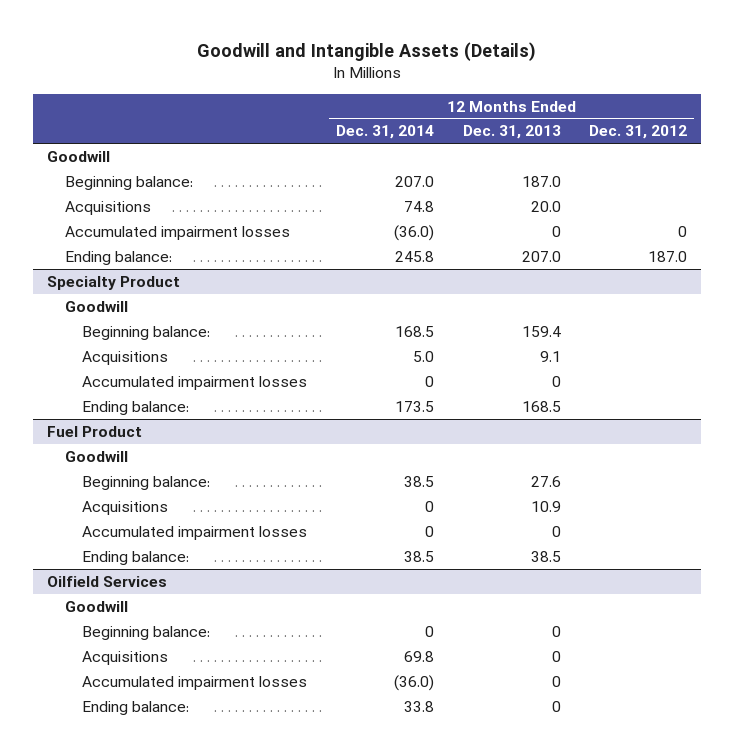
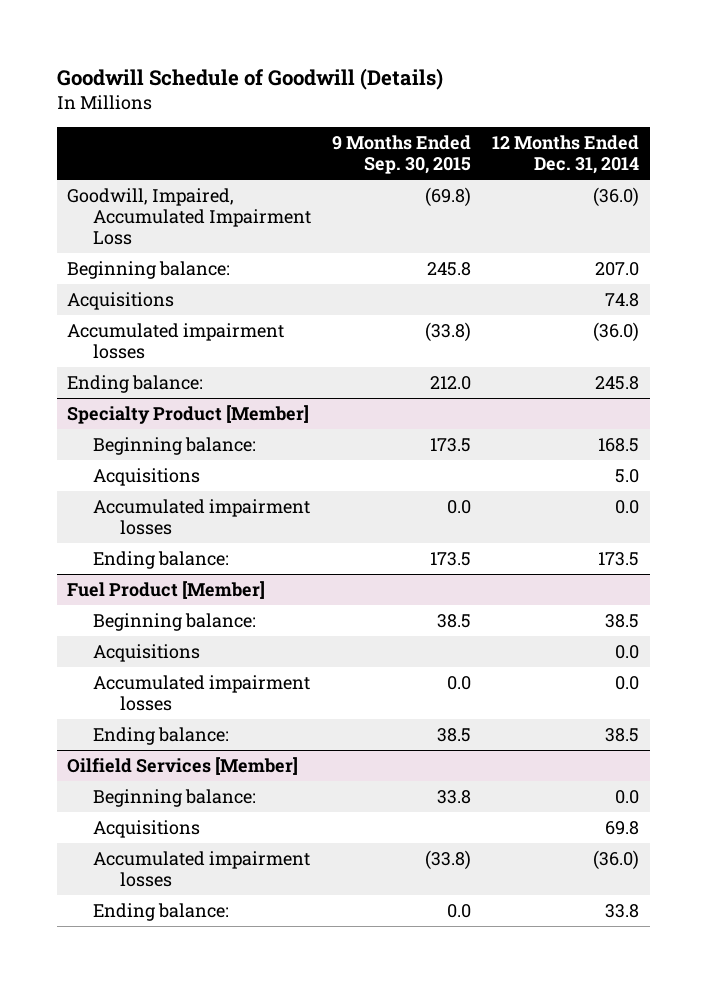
- Goodwill and Intangible Assets (Details)
+ Goodwill Schedule of Goodwill (Details)
- | 12 Months Ended Dec. 31, 2014 | 12 Months Ended Dec. 31, 2013 | 12 Months Ended Dec. 31, 2012
+ | 9 Months Ended Sep. 30, 2015 | 12 Months Ended Dec. 31, 2014
- Goodwill
+ Goodwill, Impaired, Accumulated Impairment Loss | (69.8) | (36.0)
- Specialty Product
- Goodwill
+ Specialty Product [Member]
- Accumulated impairment losses | 0 | 0 |
+ Accumulated impairment losses | 0.0 | 0.0
- Fuel Product
- Goodwill
+ Fuel Product [Member]
- Acquisitions | 0 | 10.9 |
- Accumulated impairment losses | 0 | 0 |
+ Acquisitions | | 0.0
+ Accumulated impairment losses | 0.0 | 0.0
- Oilfield Services
- Goodwill
- Beginning balance: | 0 | 0 |
+ Oilfield Services [Member]
+ Beginning balance: | 33.8 | 0.0

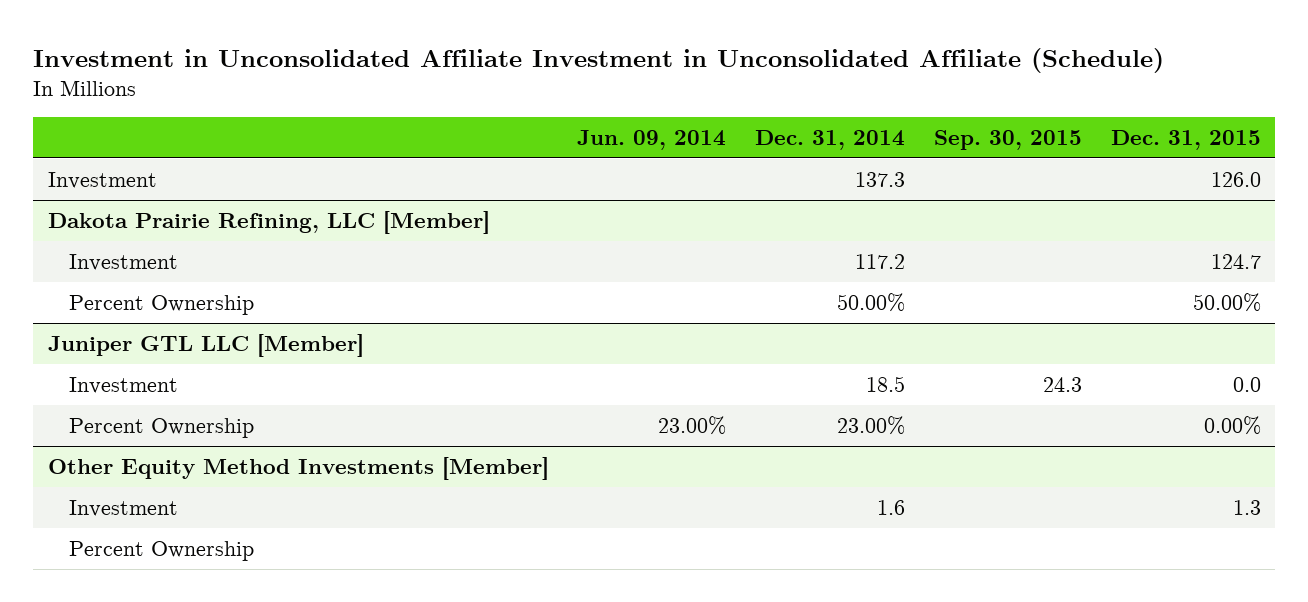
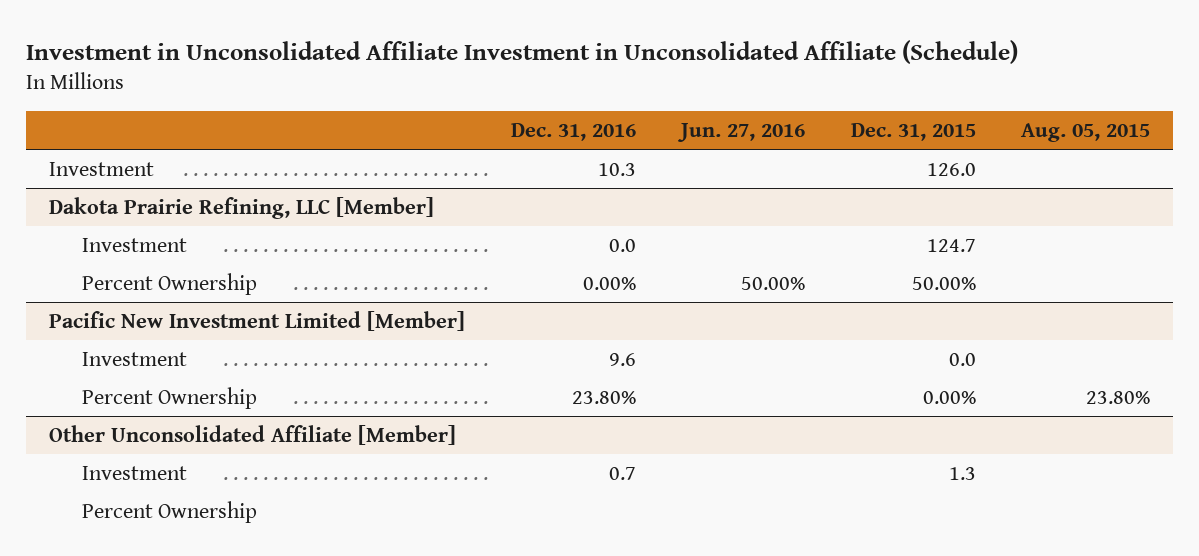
- | Jun. 09, 2014 | Dec. 31, 2014 | Sep. 30, 2015 | Dec. 31, 2015
+ | Dec. 31, 2016 | Jun. 27, 2016 | Dec. 31, 2015 | Aug. 05, 2015
- Juniper GTL LLC [Member]
+ Pacific New Investment Limited [Member]
- Other Equity Method Investments [Member]
+ Other Unconsolidated Affiliate [Member]

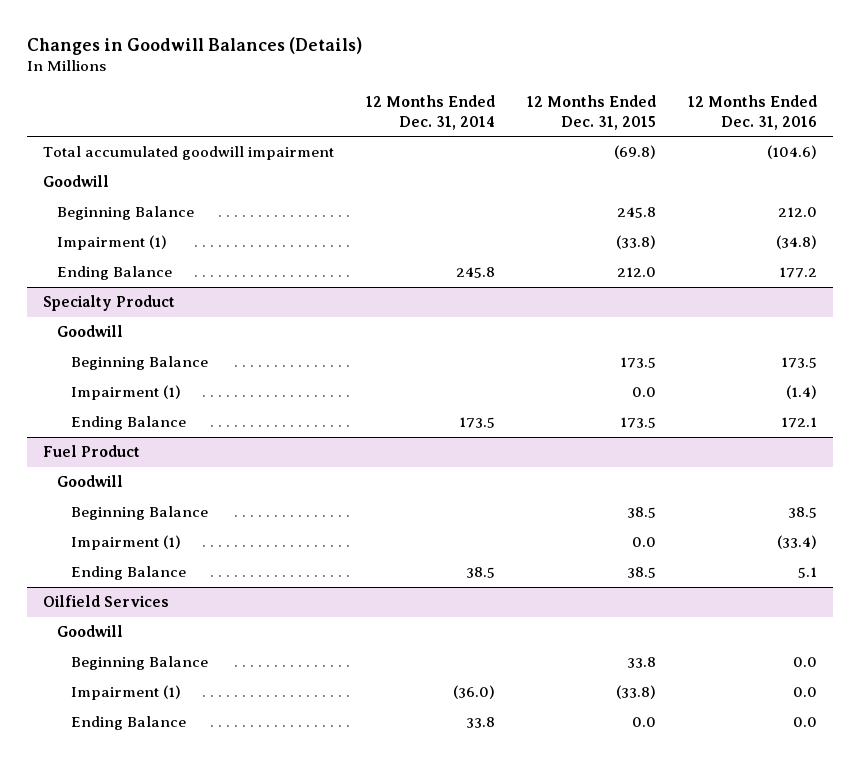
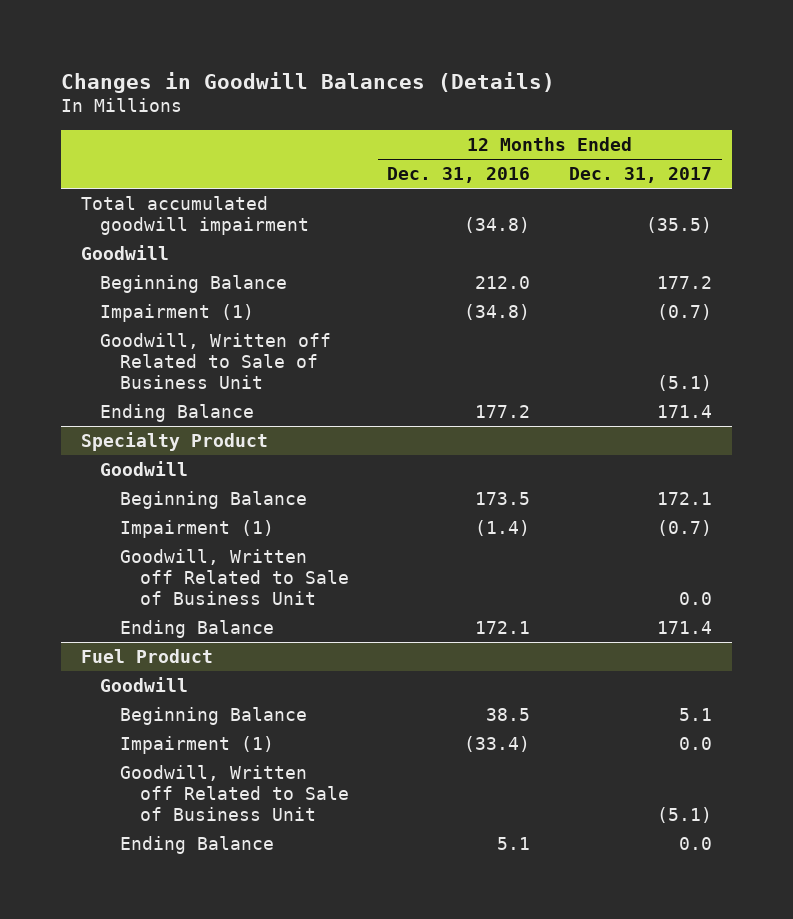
- | 12 Months Ended Dec. 31, 2014 | 12 Months Ended Dec. 31, 2015 | 12 Months Ended Dec. 31, 2016
+ | 12 Months Ended Dec. 31, 2016 | 12 Months Ended Dec. 31, 2017
- Total accumulated goodwill impairment | | (69.8) | (104.6)
+ Total accumulated goodwill impairment | (34.8) | (35.5)
+ Goodwill, Written off Related to Sale of Business Unit | | (5.1)
@ Specialty Product
+ Goodwill, Written off Related to Sale of Business Unit | | 0.0
@ Fuel Product
+ Goodwill, Written off Related to Sale of Business Unit | | (5.1)
- Oilfield Services
- Goodwill
- Beginning Balance | | 33.8 | 0.0
- Impairment (1) | (36.0) | (33.8) | 0.0
- Ending Balance | 33.8 | 0.0 | 0.0

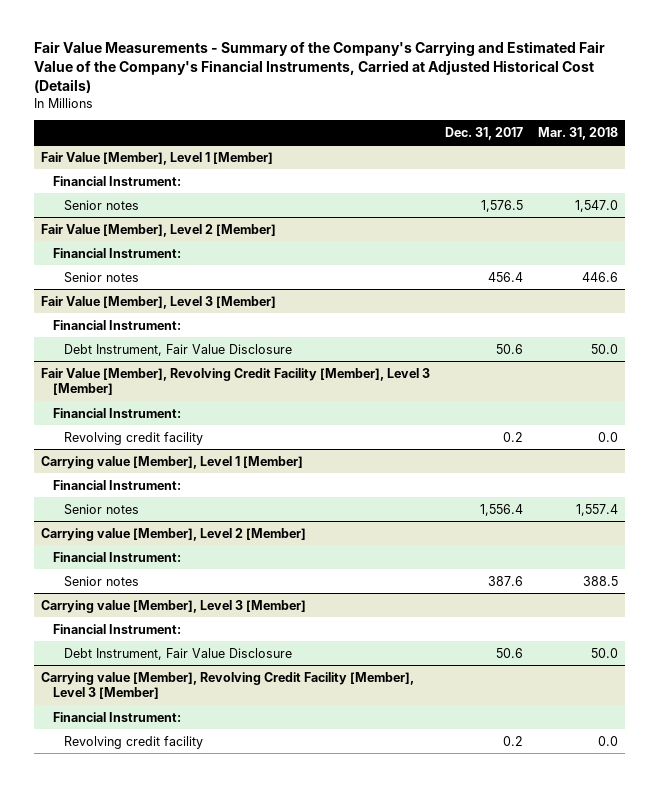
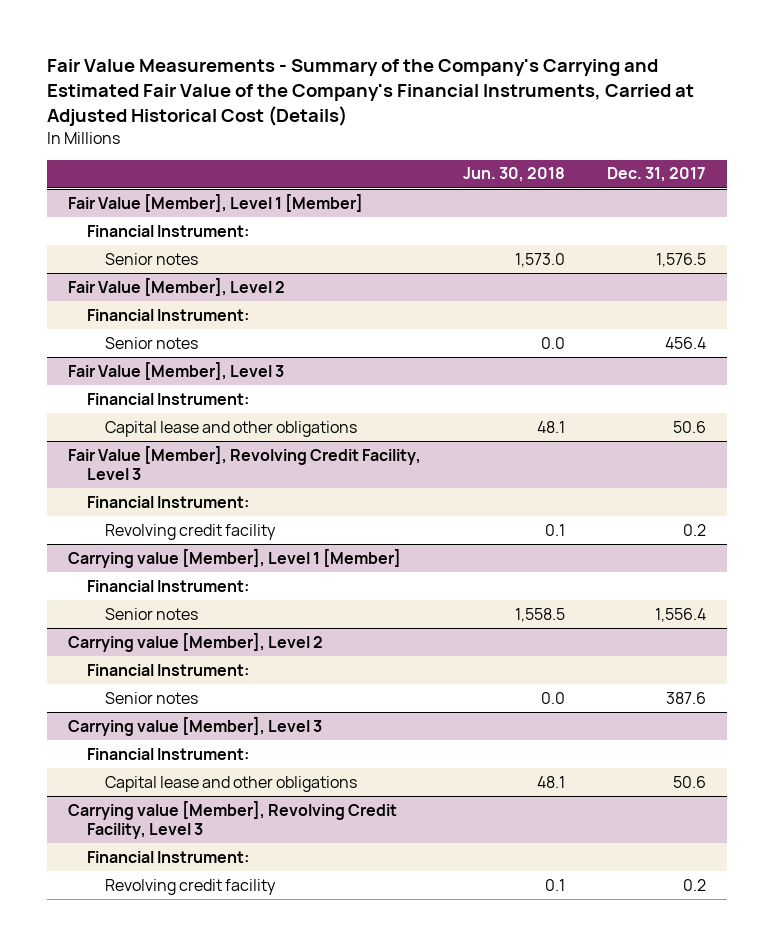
- | Dec. 31, 2017 | Mar. 31, 2018
+ | Jun. 30, 2018 | Dec. 31, 2017
- Fair Value [Member], Level 2 [Member]
+ Fair Value [Member], Level 2
- Fair Value [Member], Level 3 [Member]
+ Fair Value [Member], Level 3
- Debt Instrument, Fair Value Disclosure | 50.6 | 50.0
- Fair Value [Member], Revolving Credit Facility [Member], Level 3 [Member]
+ Capital lease and other obligations | 48.1 | 50.6
+ Fair Value [Member], Revolving Credit Facility, Level 3
- Carrying value [Member], Level 2 [Member]
+ Carrying value [Member], Level 2
- Carrying value [Member], Level 3 [Member]
+ Carrying value [Member], Level 3
- Debt Instrument, Fair Value Disclosure | 50.6 | 50.0
- Carrying value [Member], Revolving Credit Facility [Member], Level 3 [Member]
+ Capital lease and other obligations | 48.1 | 50.6
+ Carrying value [Member], Revolving Credit Facility, Level 3

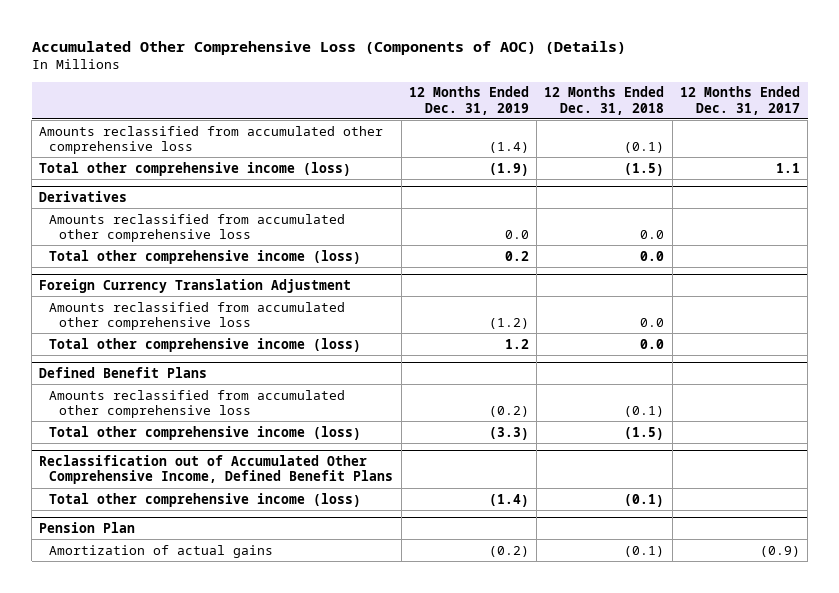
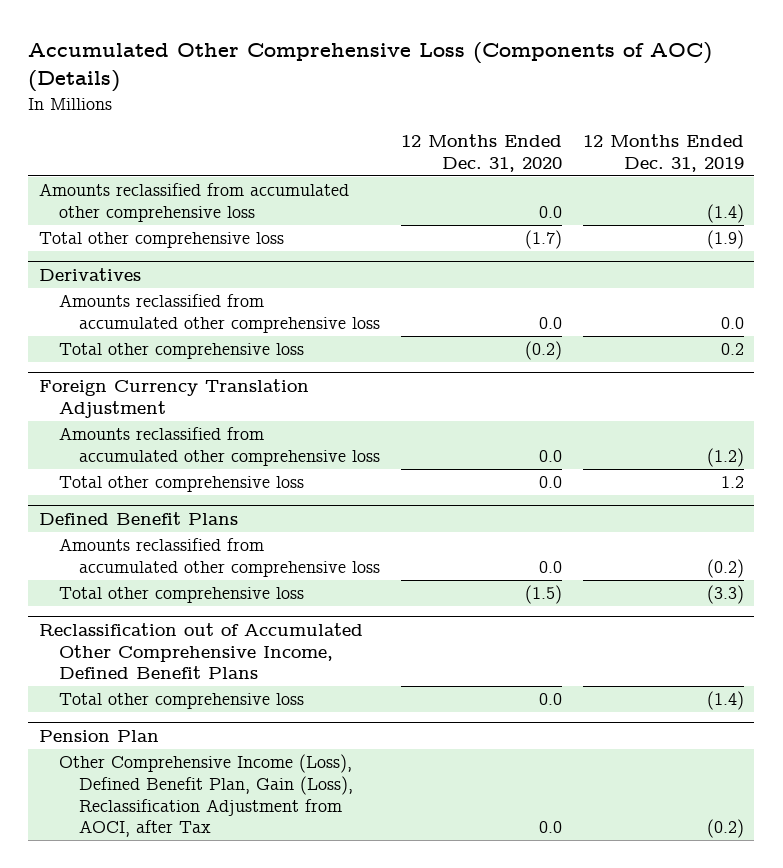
- | 12 Months Ended Dec. 31, 2019 | 12 Months Ended Dec. 31, 2018 | 12 Months Ended Dec. 31, 2017
+ | 12 Months Ended Dec. 31, 2020 | 12 Months Ended Dec. 31, 2019
- Total other comprehensive income (loss) | (1.9) | (1.5) | 1.1
+ Total other comprehensive loss | (1.7) | (1.9)
@ Derivatives
- Total other comprehensive income (loss) | 0.2 | 0.0 |
+ Total other comprehensive loss | (0.2) | 0.2
@ Foreign Currency Translation Adjustment
- Total other comprehensive income (loss) | 1.2 | 0.0 |
+ Total other comprehensive loss | 0.0 | 1.2
@ Defined Benefit Plans
- Total other comprehensive income (loss) | (3.3) | (1.5) |
+ Total other comprehensive loss | (1.5) | (3.3)
@ Reclassification out of Accumulated Other Comprehensive Income, Defined Benefit Plans
- Total other comprehensive income (loss) | (1.4) | (0.1) |
+ Total other comprehensive loss | 0.0 | (1.4)
@ Pension Plan
- Amortization of actual gains | (0.2) | (0.1) | (0.9)
+ Other Comprehensive Income (Loss), Defined Benefit Plan, Gain (Loss), Reclassification Adjustment from AOCI, after Tax | 0.0 | (0.2)

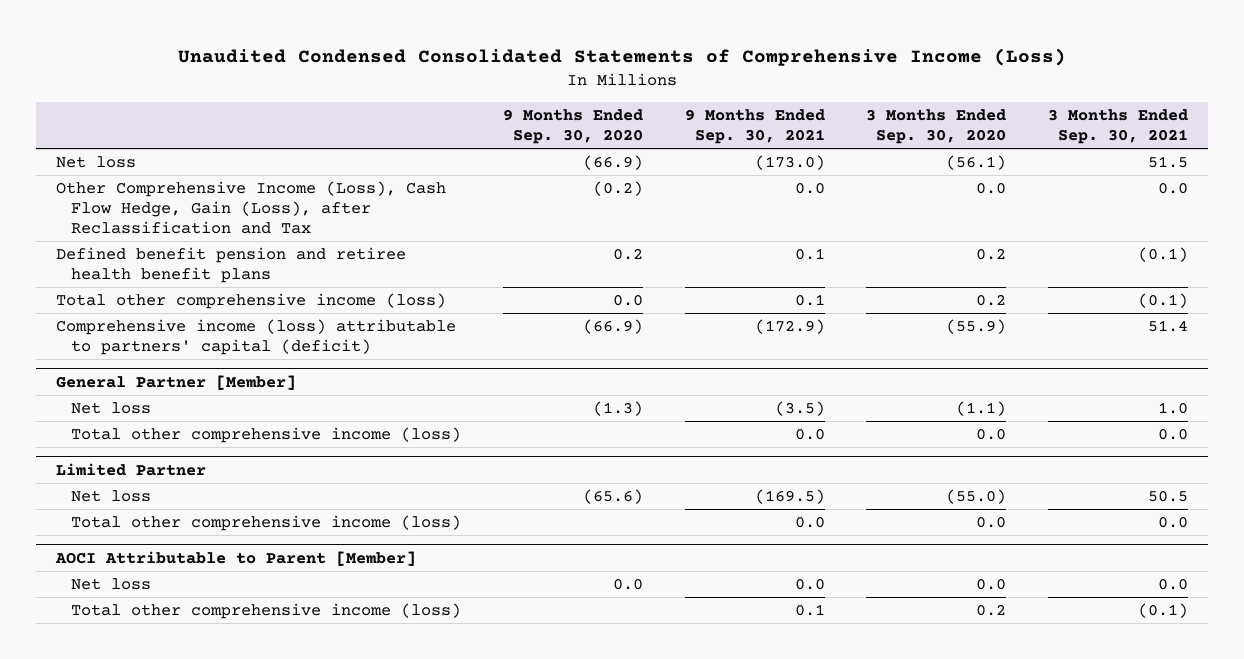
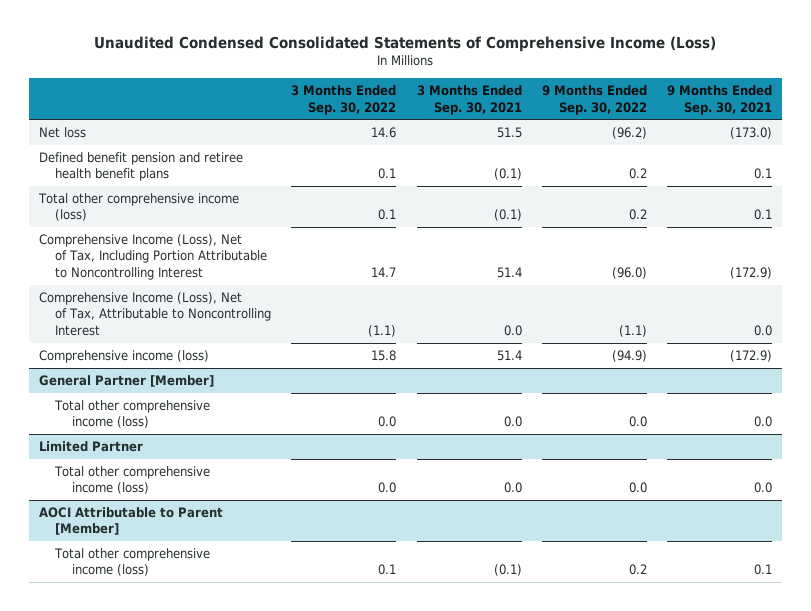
- | 9 Months Ended Sep. 30, 2020 | 9 Months Ended Sep. 30, 2021 | 3 Months Ended Sep. 30, 2020 | 3 Months Ended Sep. 30, 2021
+ | 3 Months Ended Sep. 30, 2022 | 3 Months Ended Sep. 30, 2021 | 9 Months Ended Sep. 30, 2022 | 9 Months Ended Sep. 30, 2021
- Other Comprehensive Income (Loss), Cash Flow Hedge, Gain (Loss), after Reclassification and Tax | (0.2) | 0.0 | 0.0 | 0.0
- Comprehensive income (loss) attributable to partners' capital (deficit) | (66.9) | (172.9) | (55.9) | 51.4
+ Comprehensive Income (Loss), Net of Tax, Including Portion Attributable to Noncontrolling Interest | 14.7 | 51.4 | (96.0) | (172.9)
+ Comprehensive Income (Loss), Net of Tax, Attributable to Noncontrolling Interest | (1.1) | 0.0 | (1.1) | 0.0
+ Comprehensive income (loss) | 15.8 | 51.4 | (94.9) | (172.9)
@ General Partner [Member]
- Net loss | (1.3) | (3.5) | (1.1) | 1.0
@ Limited Partner
- Net loss | (65.6) | (169.5) | (55.0) | 50.5
@ AOCI Attributable to Parent [Member]
- Net loss | 0.0 | 0.0 | 0.0 | 0.0

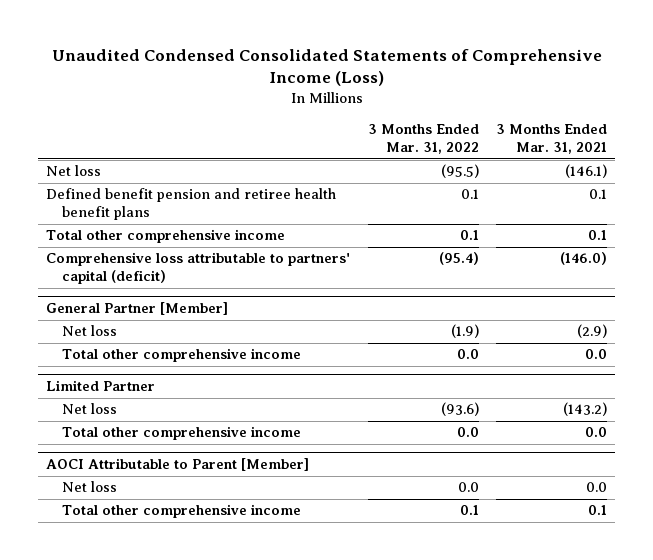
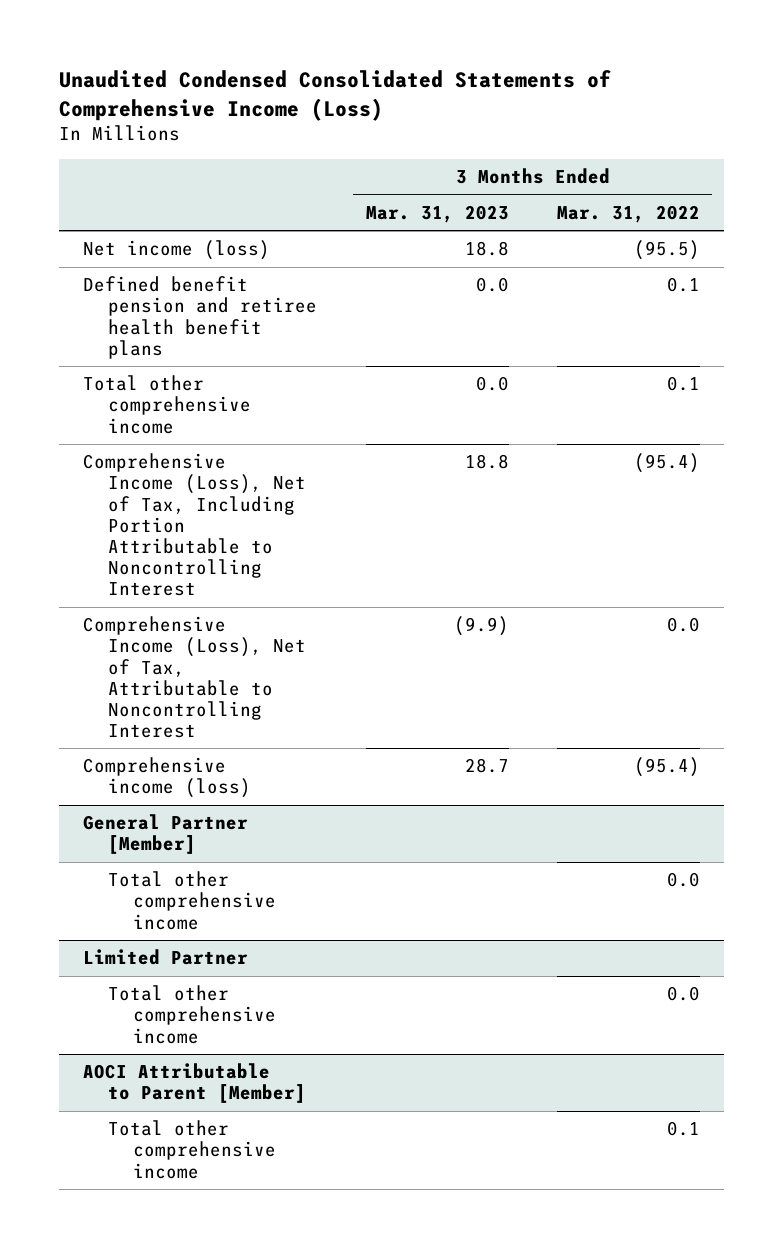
- | 3 Months Ended Mar. 31, 2022 | 3 Months Ended Mar. 31, 2021
+ | 3 Months Ended Mar. 31, 2023 | 3 Months Ended Mar. 31, 2022
- Net loss | (95.5) | (146.1)
+ Net income (loss) | 18.8 | (95.5)
- Comprehensive loss attributable to partners' capital (deficit) | (95.4) | (146.0)
+ Comprehensive Income (Loss), Net of Tax, Including Portion Attributable to Noncontrolling Interest | 18.8 | (95.4)
+ Comprehensive Income (Loss), Net of Tax, Attributable to Noncontrolling Interest | (9.9) | 0.0
+ Comprehensive income (loss) | 28.7 | (95.4)
@ General Partner [Member]
- Net loss | (1.9) | (2.9)
@ Limited Partner
- Net loss | (93.6) | (143.2)
@ AOCI Attributable to Parent [Member]
- Net loss | 0.0 | 0.0

